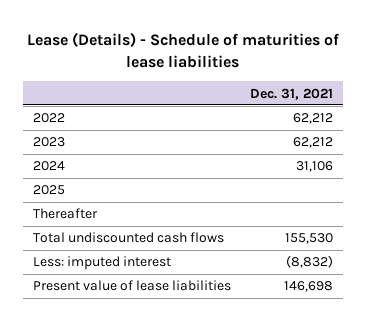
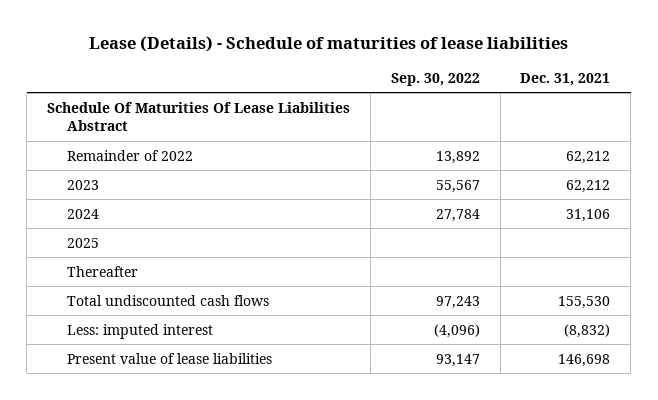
- | Dec. 31, 2021
+ | Sep. 30, 2022 | Dec. 31, 2021
- 2022 | 62,212
+ Schedule Of Maturities Of Lease Liabilities Abstract
+ Remainder of 2022 | 13,892 | 62,212

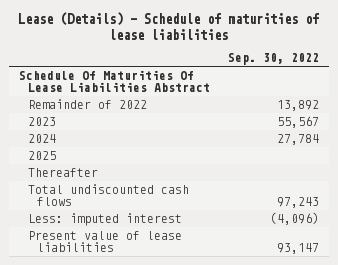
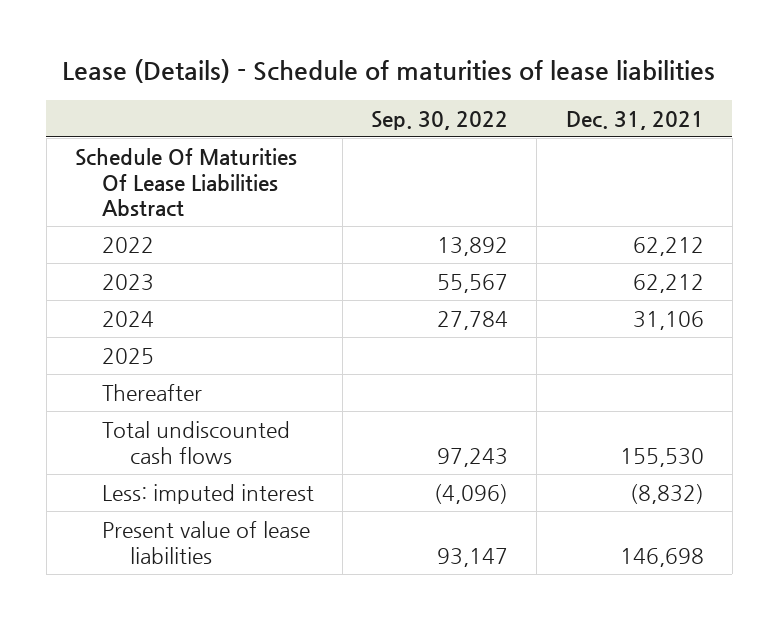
- | Sep. 30, 2022
+ | Sep. 30, 2022 | Dec. 31, 2021
- Remainder of 2022 | 13,892
+ 2022 | 13,892 | 62,212

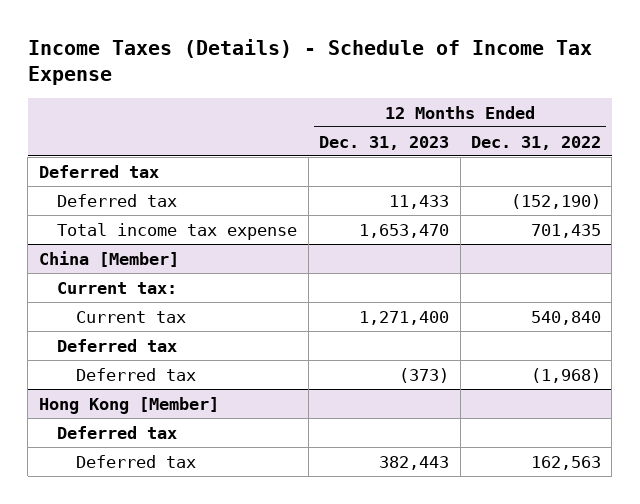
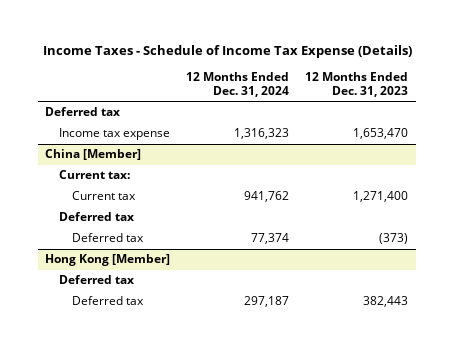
- Income Taxes (Details) - Schedule of Income Tax Expense
+ Income Taxes - Schedule of Income Tax Expense (Details)
- | 12 Months Ended Dec. 31, 2023 | 12 Months Ended Dec. 31, 2022
+ | 12 Months Ended Dec. 31, 2024 | 12 Months Ended Dec. 31, 2023
- Deferred tax | 11,433 | (152,190)
- Total income tax expense | 1,653,470 | 701,435
+ Income tax expense | 1,316,323 | 1,653,470

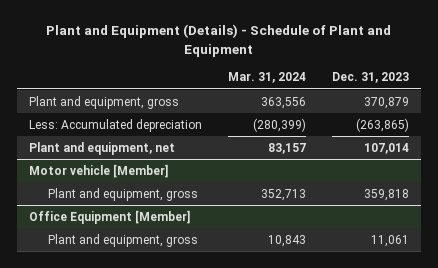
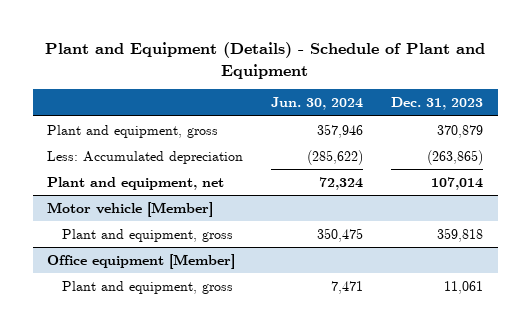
- | Mar. 31, 2024 | Dec. 31, 2023
+ | Jun. 30, 2024 | Dec. 31, 2023
- Office Equipment [Member]
+ Office equipment [Member]

